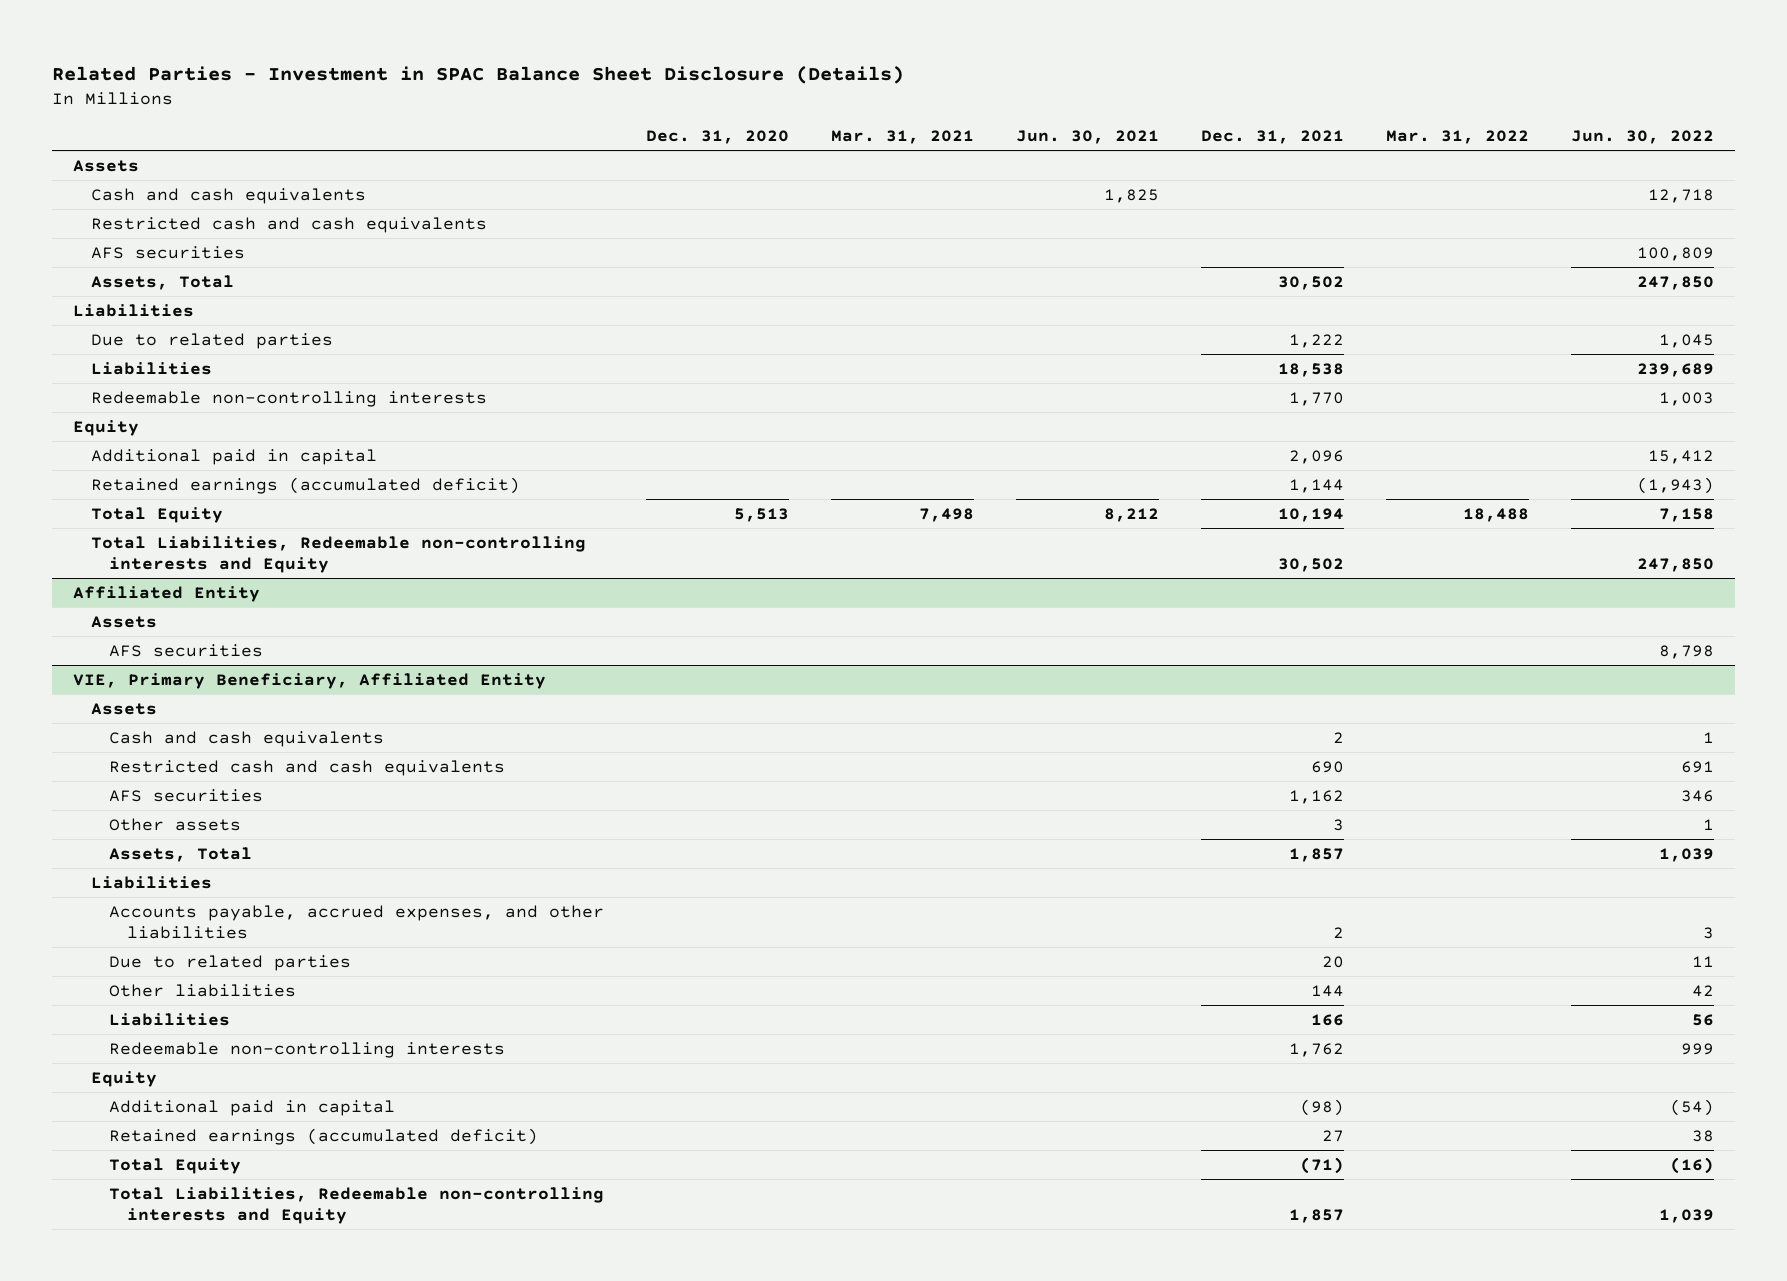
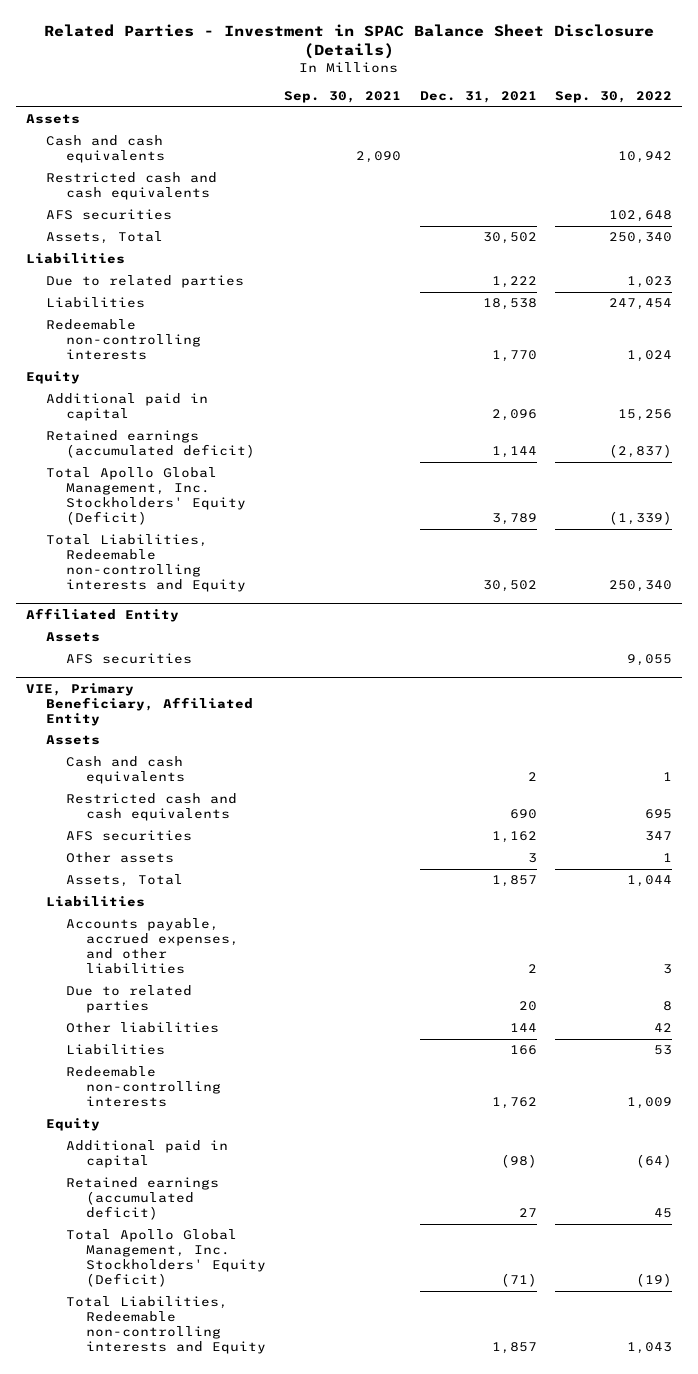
- | Dec. 31, 2020 | Mar. 31, 2021 | Jun. 30, 2021 | Dec. 31, 2021 | Mar. 31, 2022 | Jun. 30, 2022
+ | Sep. 30, 2021 | Dec. 31, 2021 | Sep. 30, 2022
- Total Equity | 5,513 | 7,498 | 8,212 | 10,194 | 18,488 | 7,158
+ Total Apollo Global Management, Inc. Stockholders' Equity (Deficit) | | 3,789 | (1,339)
@ VIE, Primary Beneficiary, Affiliated Entity
- Total Equity | | | | (71) | | (16)
+ Total Apollo Global Management, Inc. Stockholders' Equity (Deficit) | | (71) | (19)

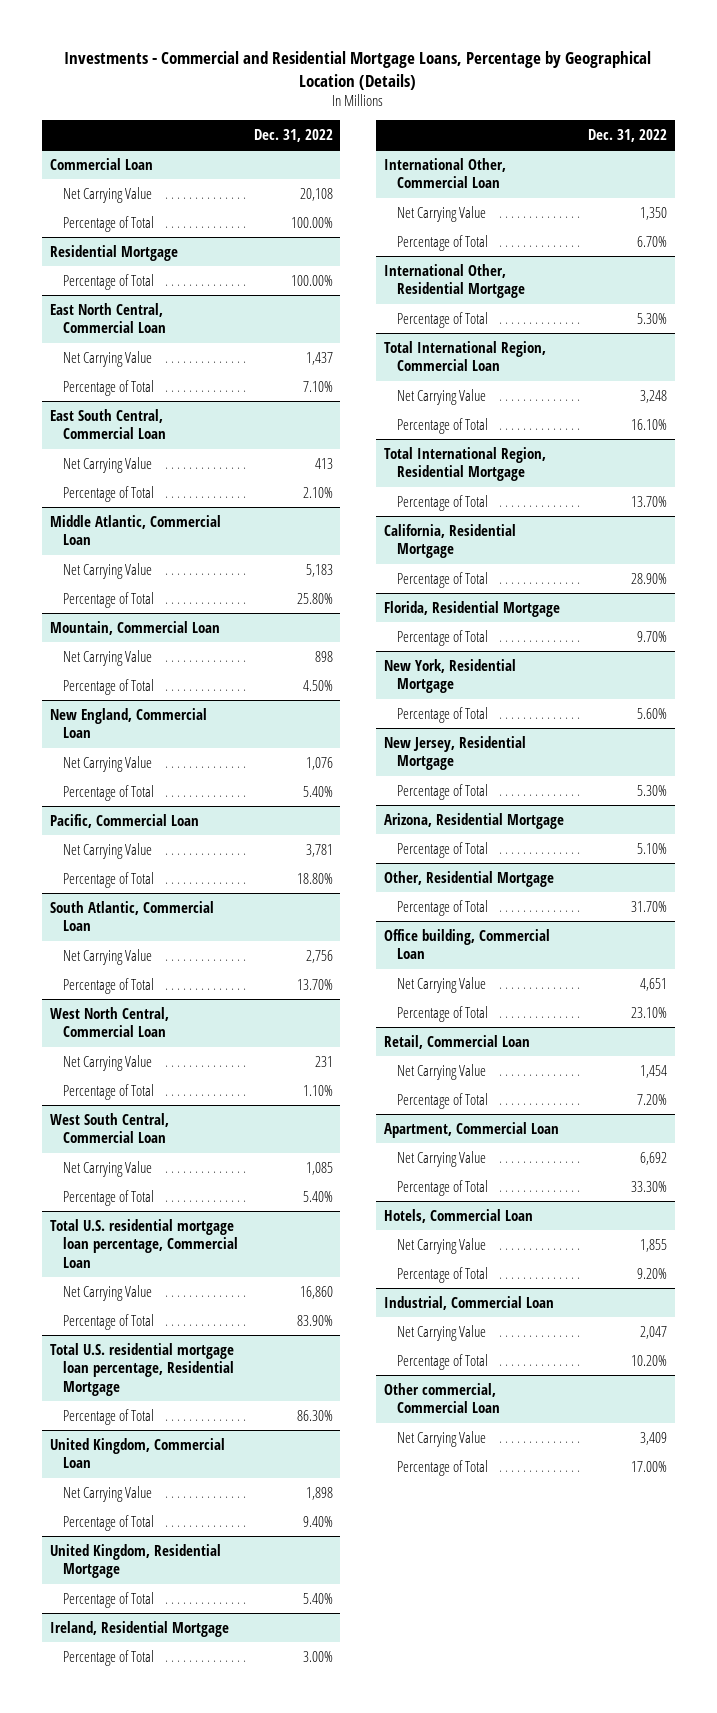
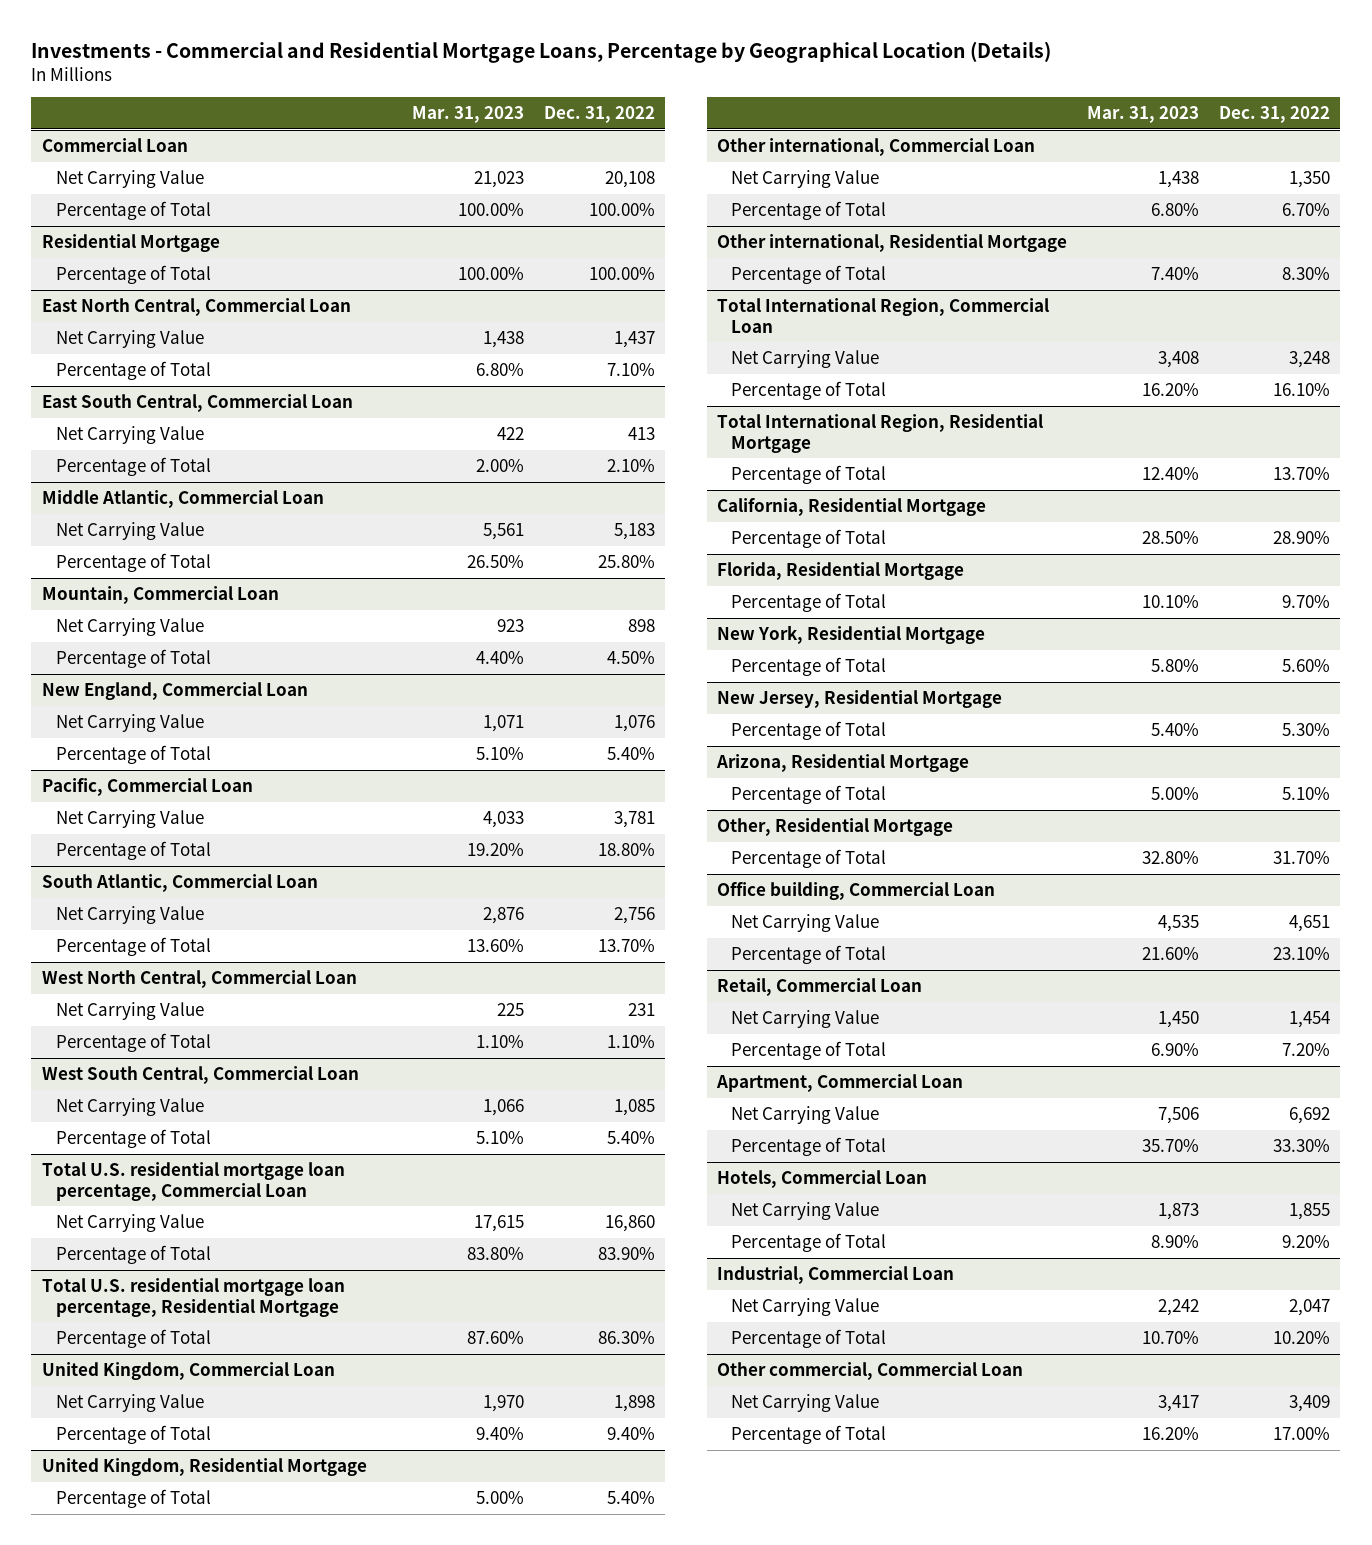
- | Dec. 31, 2022
+ | Mar. 31, 2023 | Dec. 31, 2022
- Ireland, Residential Mortgage
- Percentage of Total | 3.00%
- International Other, Commercial Loan
+ Other international, Commercial Loan
- International Other, Residential Mortgage
- Percentage of Total | 5.30%
+ Other international, Residential Mortgage
+ Percentage of Total | 7.40% | 8.30%

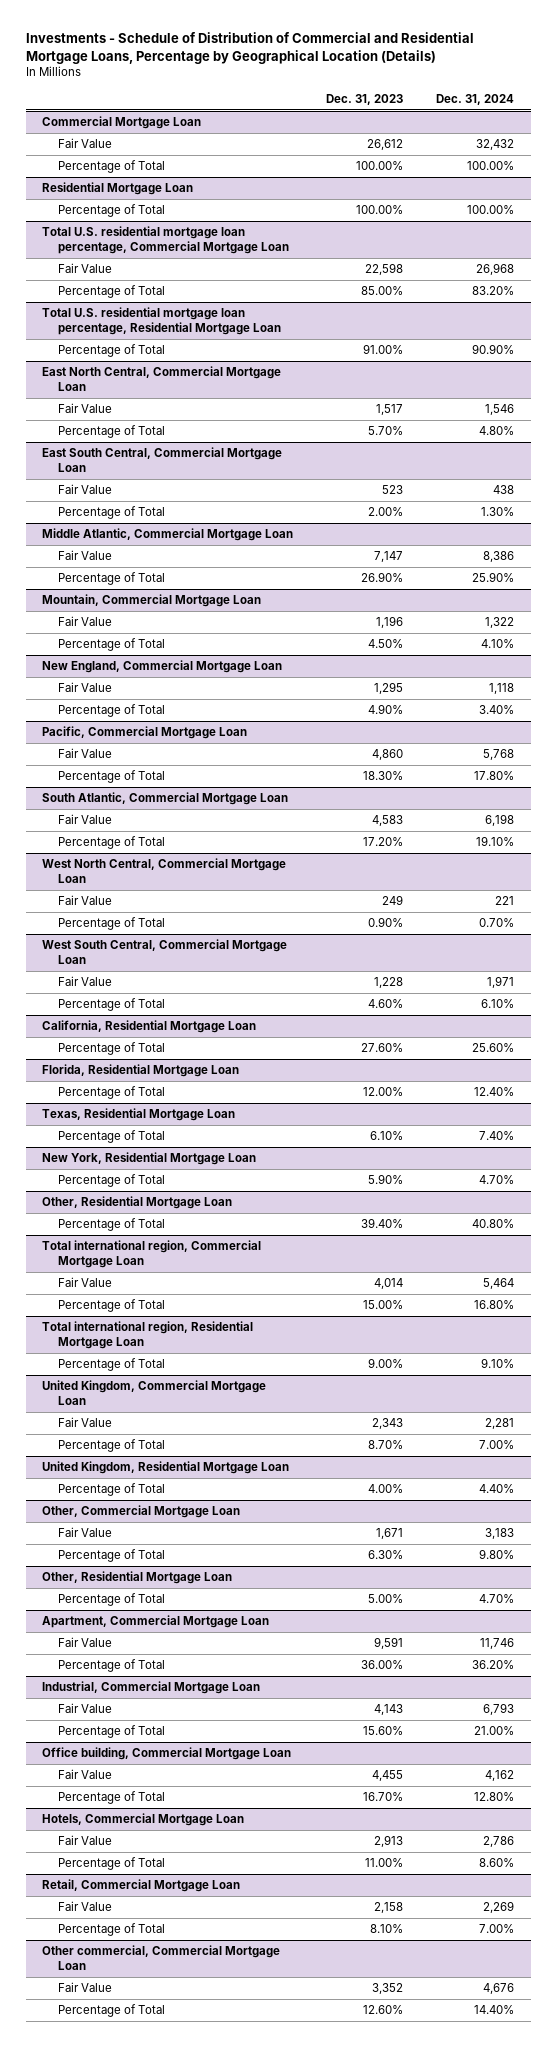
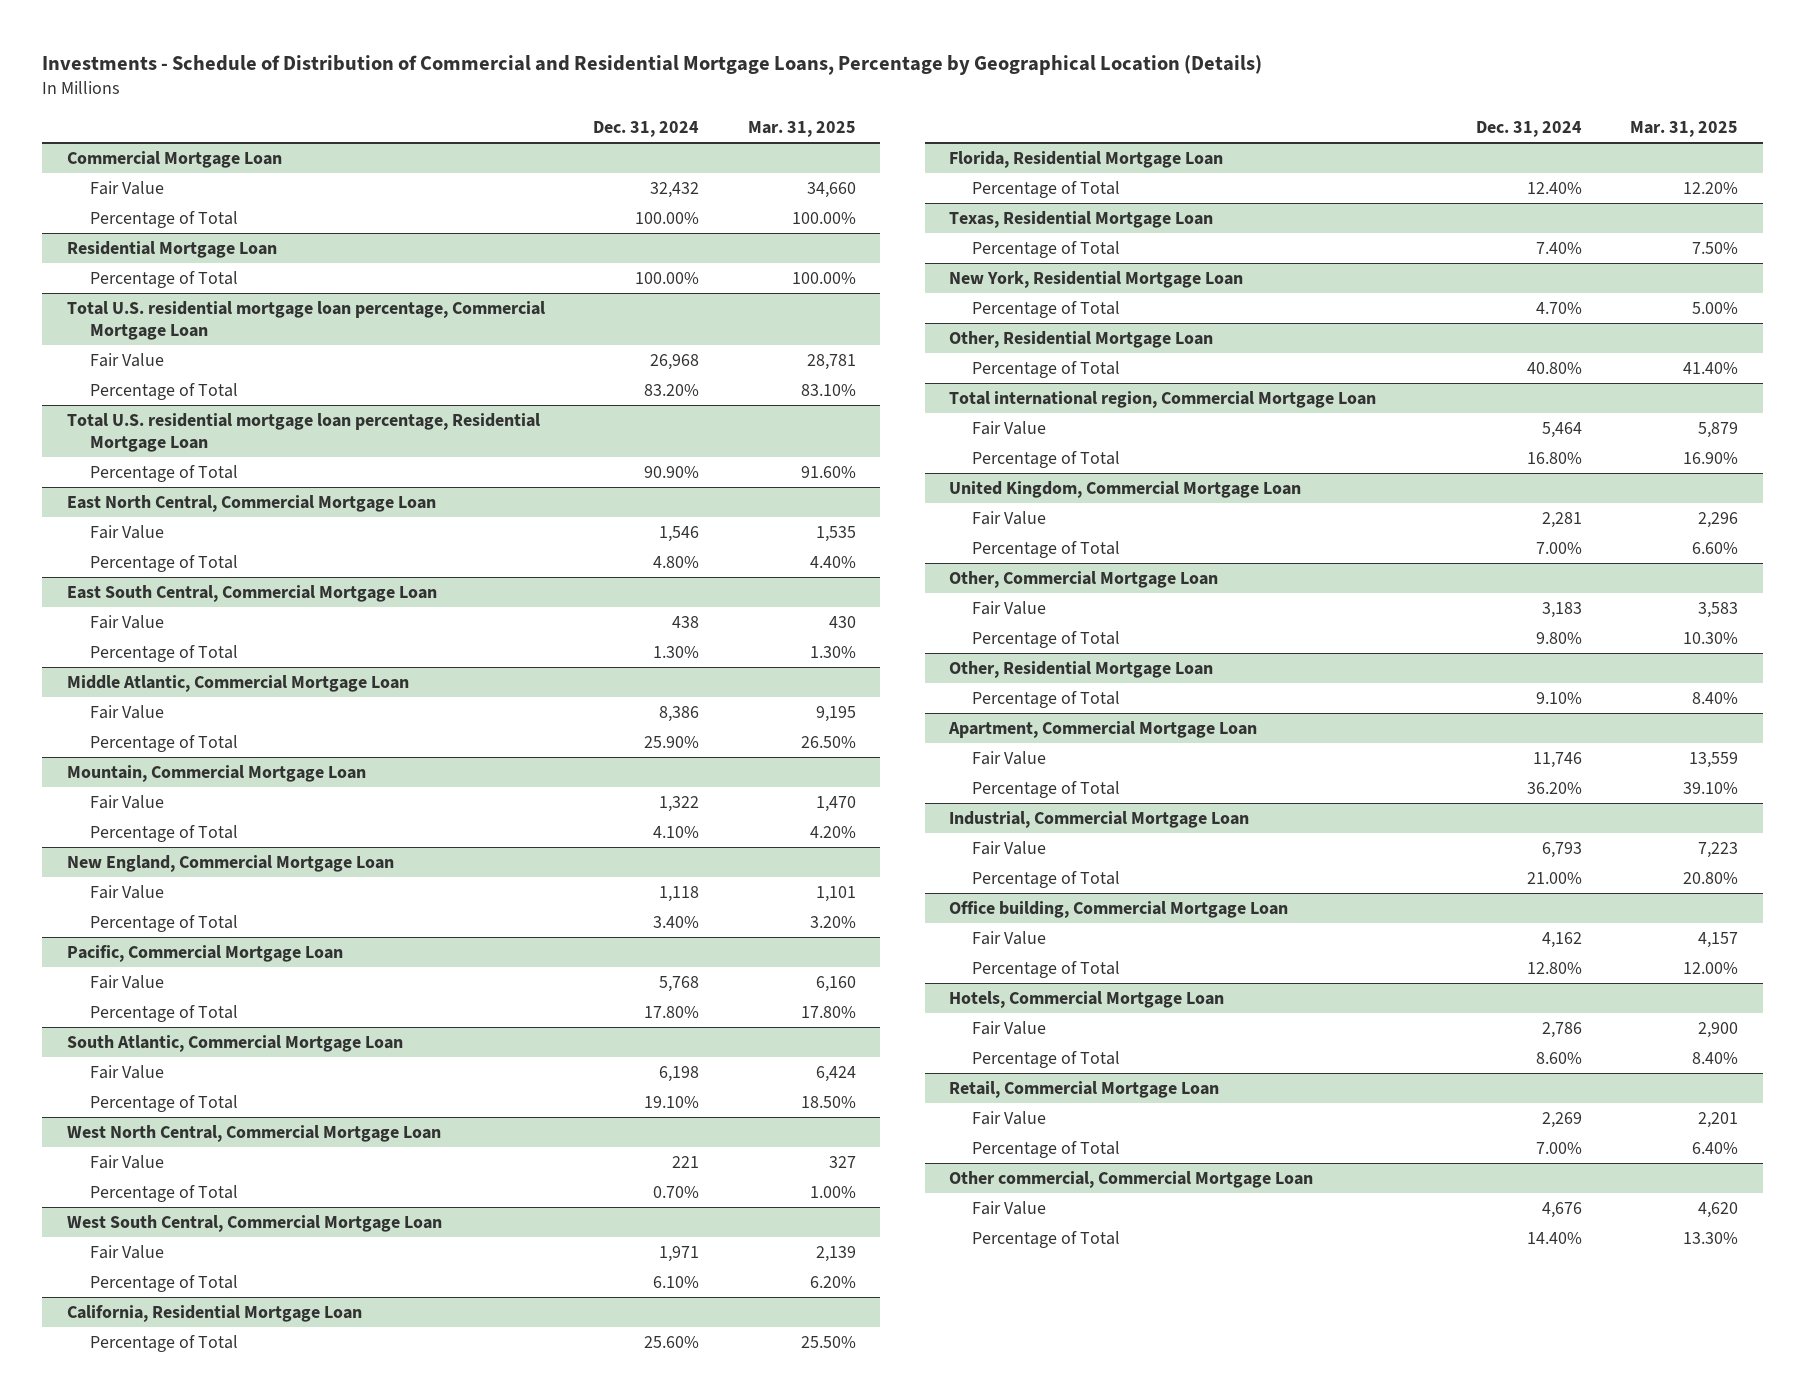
- | Dec. 31, 2023 | Dec. 31, 2024
+ | Dec. 31, 2024 | Mar. 31, 2025
- Total international region, Residential Mortgage Loan
- Percentage of Total | 9.00% | 9.10%
- United Kingdom, Residential Mortgage Loan
- Percentage of Total | 4.00% | 4.40%
@ Other, Residential Mortgage Loan
- Percentage of Total | 5.00% | 4.70%
+ Percentage of Total | 9.10% | 8.40%

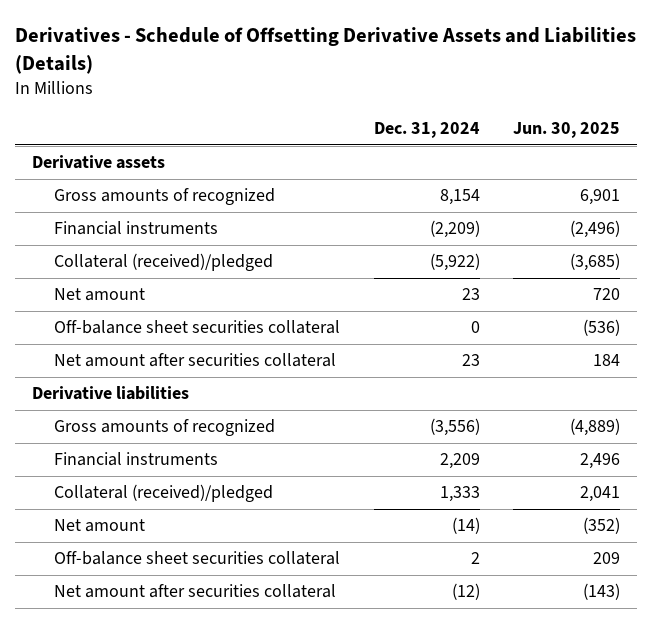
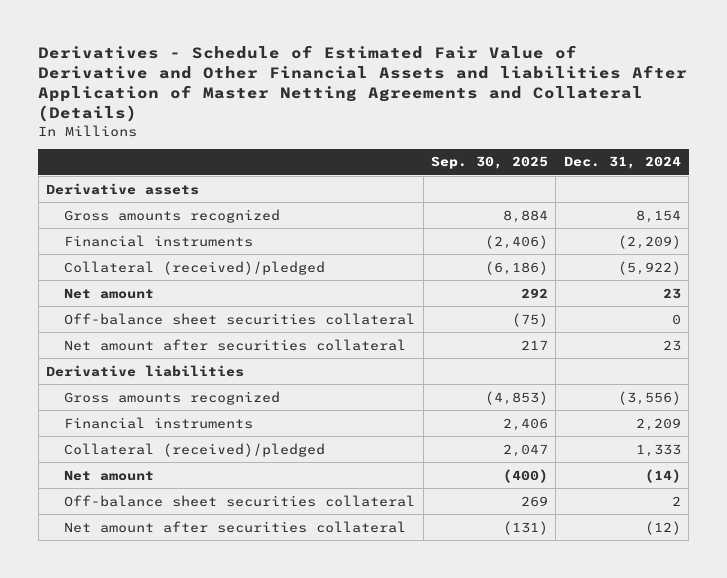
- Derivatives - Schedule of Offsetting Derivative Assets and Liabilities (Details)
+ Derivatives - Schedule of Estimated Fair Value of Derivative and Other Financial Assets and liabilities After Application of Master Netting Agreements and Collateral (Details)
- | Dec. 31, 2024 | Jun. 30, 2025
+ | Sep. 30, 2025 | Dec. 31, 2024
- Gross amounts of recognized | 8,154 | 6,901
+ Gross amounts recognized | 8,884 | 8,154
- Gross amounts of recognized | (3,556) | (4,889)
+ Gross amounts recognized | (4,853) | (3,556)

